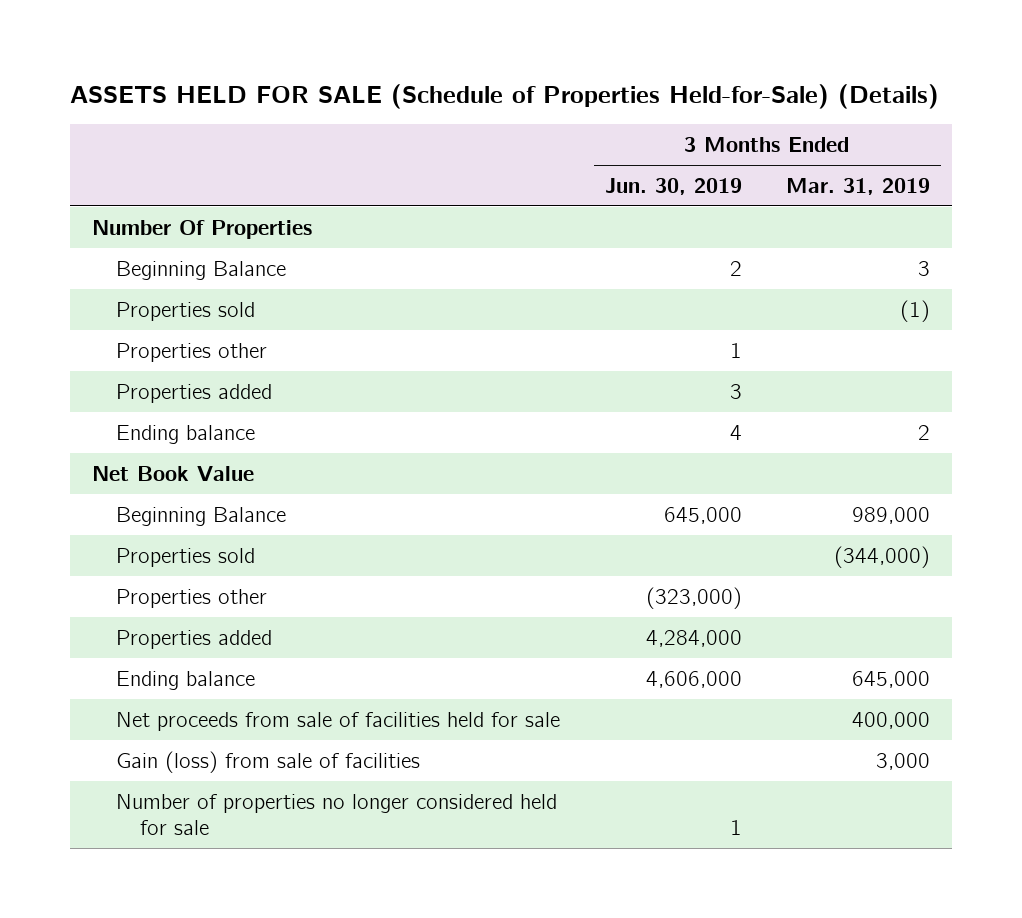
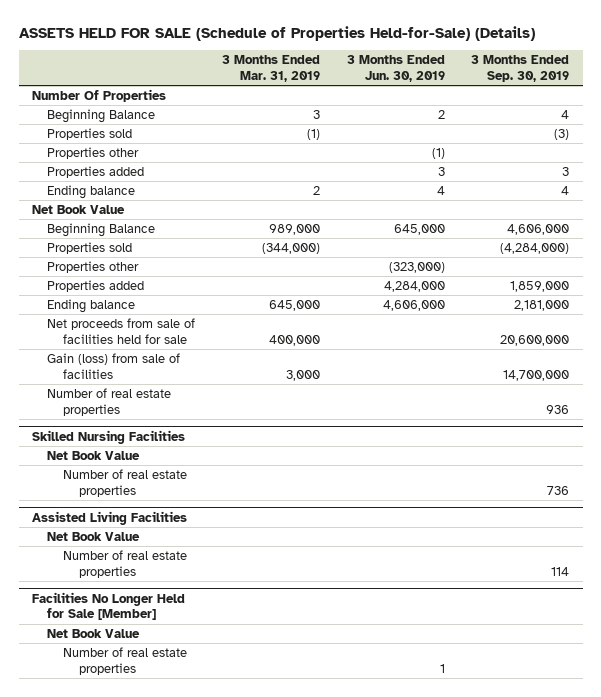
- | 3 Months Ended Jun. 30, 2019 | 3 Months Ended Mar. 31, 2019
+ | 3 Months Ended Mar. 31, 2019 | 3 Months Ended Jun. 30, 2019 | 3 Months Ended Sep. 30, 2019
- Properties other | 1 |
+ Properties other | | (1) |
- Number of properties no longer considered held for sale | 1 |
+ Number of real estate properties | | | 936
+ Skilled Nursing Facilities
+ Net Book Value
+ Number of real estate properties | | | 736
+ Assisted Living Facilities
+ Net Book Value
+ Number of real estate properties | | | 114
+ Facilities No Longer Held for Sale [Member]
+ Net Book Value
+ Number of real estate properties | | 1 |

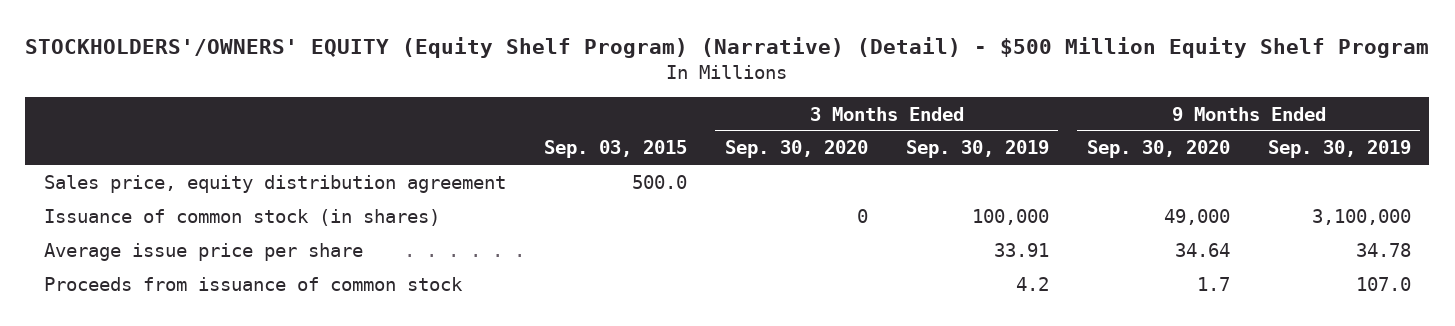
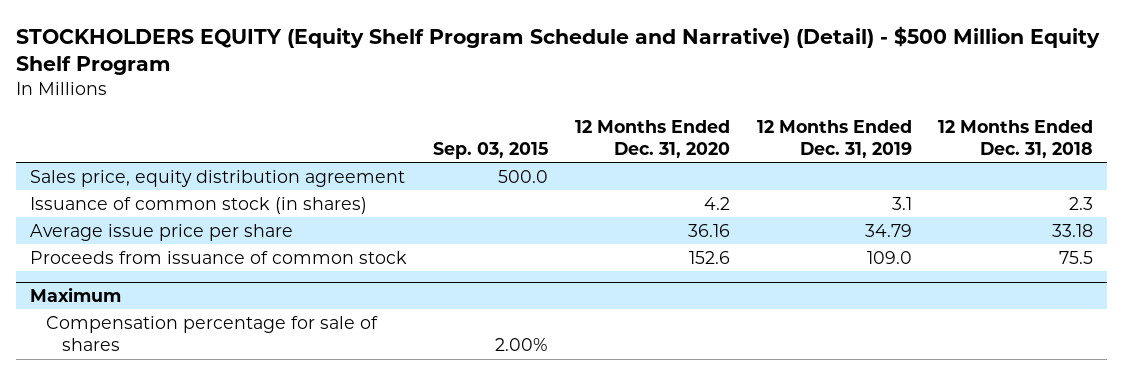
- STOCKHOLDERS'/OWNERS' EQUITY (Equity Shelf Program) (Narrative) (Detail) - $500 Million Equity Shelf Program
+ STOCKHOLDERS EQUITY (Equity Shelf Program Schedule and Narrative) (Detail) - $500 Million Equity Shelf Program
- | Sep. 03, 2015 | 3 Months Ended Sep. 30, 2020 | 3 Months Ended Sep. 30, 2019 | 9 Months Ended Sep. 30, 2020 | 9 Months Ended Sep. 30, 2019
+ | Sep. 03, 2015 | 12 Months Ended Dec. 31, 2020 | 12 Months Ended Dec. 31, 2019 | 12 Months Ended Dec. 31, 2018
+ Maximum
+ Compensation percentage for sale of shares | 2.00% | | |

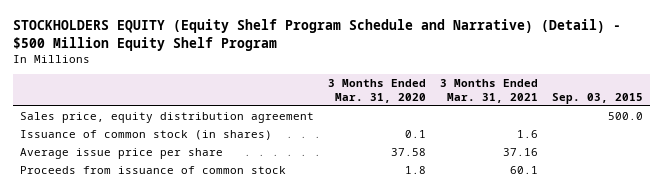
- | Sep. 03, 2015 | 12 Months Ended Dec. 31, 2020 | 12 Months Ended Dec. 31, 2019 | 12 Months Ended Dec. 31, 2018
+ | 3 Months Ended Mar. 31, 2020 | 3 Months Ended Mar. 31, 2021 | Sep. 03, 2015
- Maximum
- Compensation percentage for sale of shares | 2.00% | | |

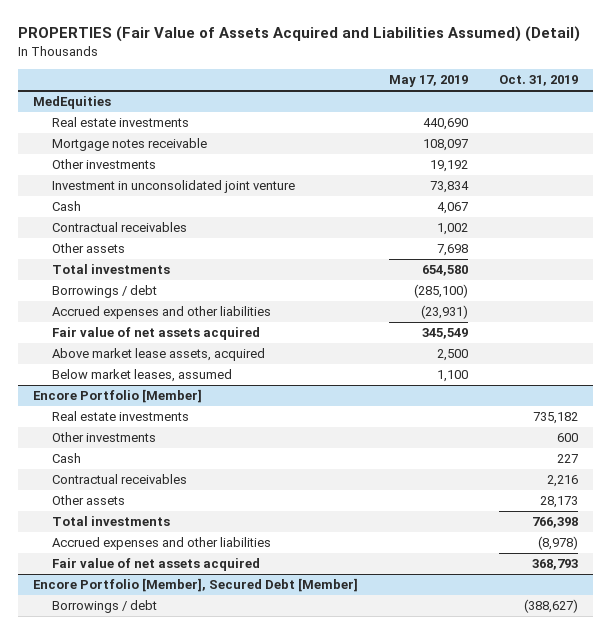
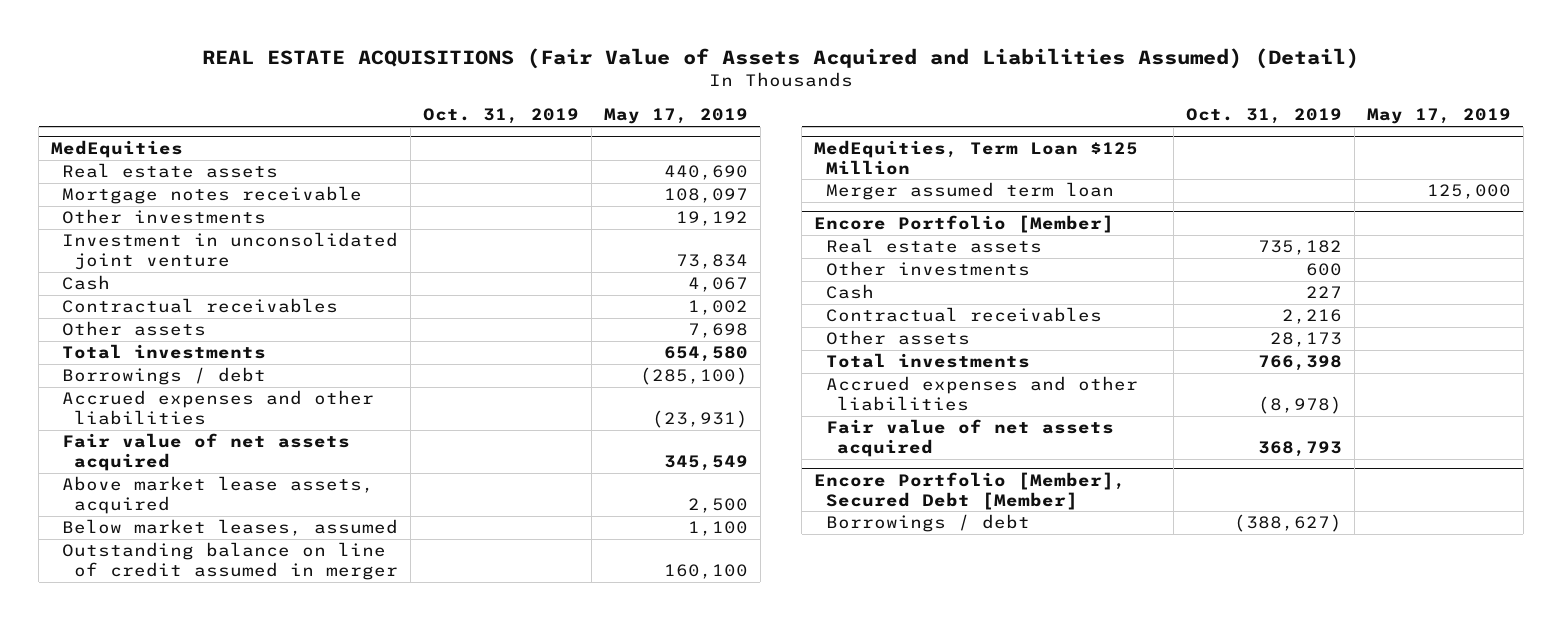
- PROPERTIES (Fair Value of Assets Acquired and Liabilities Assumed) (Detail)
+ REAL ESTATE ACQUISITIONS (Fair Value of Assets Acquired and Liabilities Assumed) (Detail)
- | May 17, 2019 | Oct. 31, 2019
+ | Oct. 31, 2019 | May 17, 2019
@ MedEquities
- Real estate investments | 440,690 |
+ Real estate assets | | 440,690
+ Outstanding balance on line of credit assumed in merger | | 160,100
+ MedEquities, Term Loan $125 Million
+ Merger assumed term loan | | 125,000
@ Encore Portfolio [Member]
- Real estate investments | | 735,182
+ Real estate assets | 735,182 |

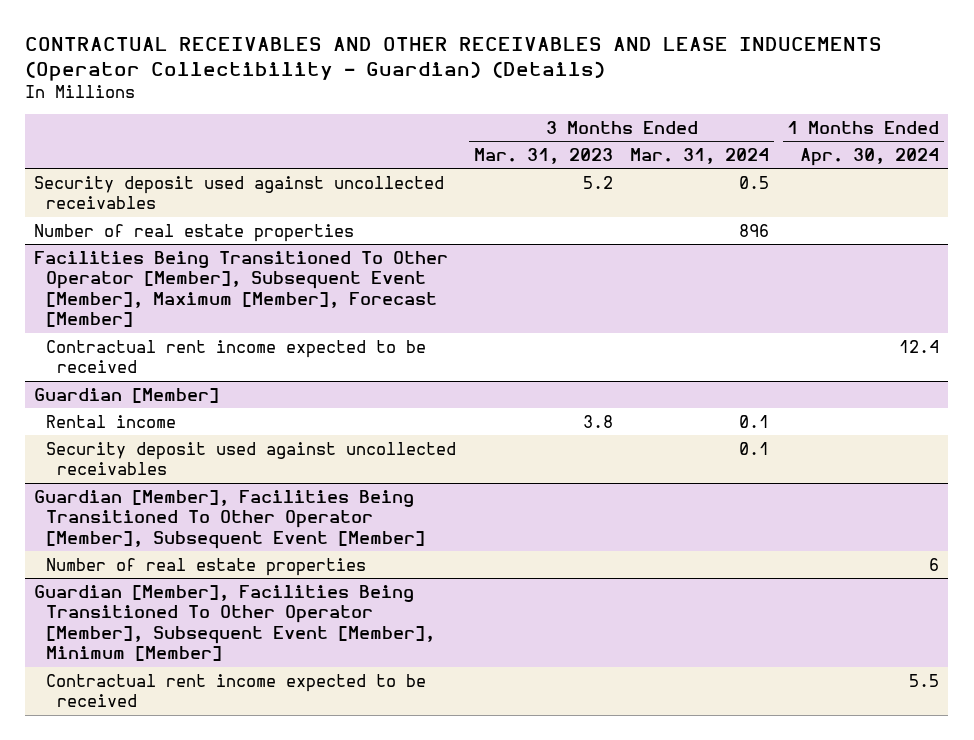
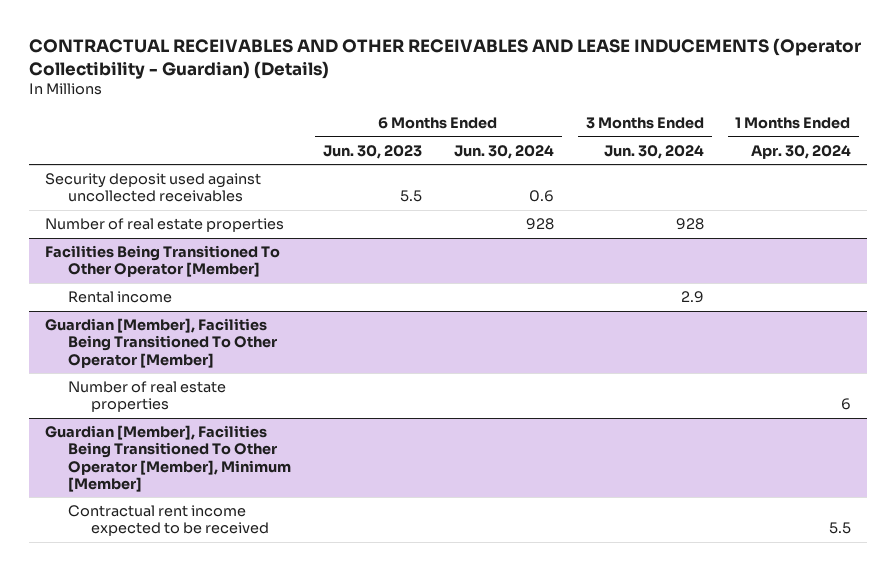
- | 3 Months Ended Mar. 31, 2023 | 3 Months Ended Mar. 31, 2024 | 1 Months Ended Apr. 30, 2024
+ | 6 Months Ended Jun. 30, 2023 | 6 Months Ended Jun. 30, 2024 | 3 Months Ended Jun. 30, 2024 | 1 Months Ended Apr. 30, 2024
- Facilities Being Transitioned To Other Operator [Member], Subsequent Event [Member], Maximum [Member], Forecast [Member]
- Contractual rent income expected to be received | | | 12.4
- Guardian [Member]
- Rental income | 3.8 | 0.1 |
- Security deposit used against uncollected receivables | | 0.1 |
- Guardian [Member], Facilities Being Transitioned To Other Operator [Member], Subsequent Event [Member]
+ Facilities Being Transitioned To Other Operator [Member]
+ Rental income | | | 2.9 |
+ Guardian [Member], Facilities Being Transitioned To Other Operator [Member]
- Guardian [Member], Facilities Being Transitioned To Other Operator [Member], Subsequent Event [Member], Minimum [Member]
+ Guardian [Member], Facilities Being Transitioned To Other Operator [Member], Minimum [Member]

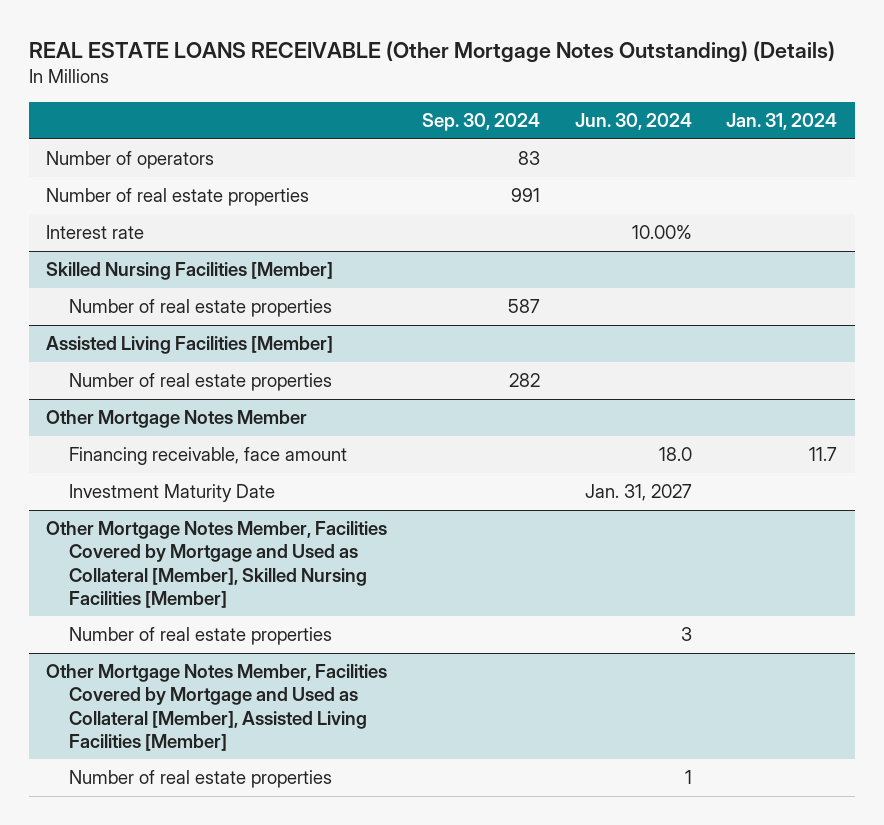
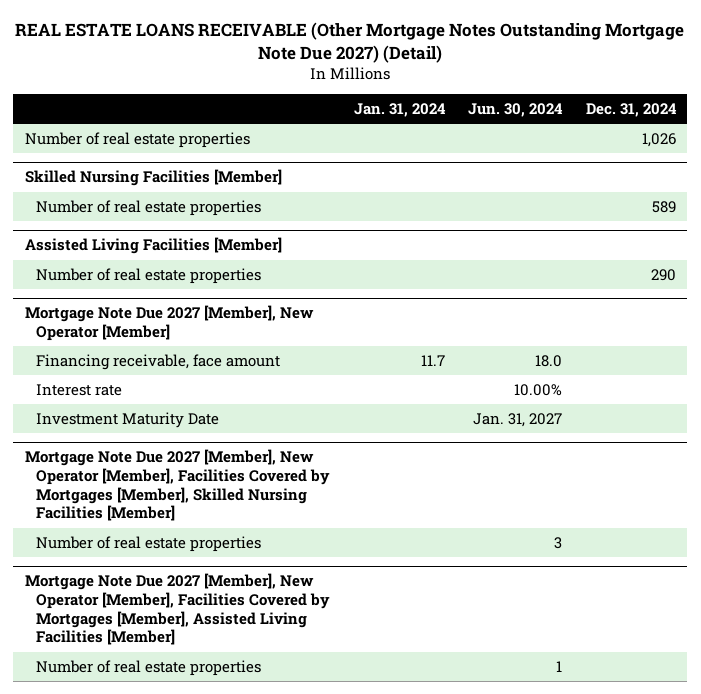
- REAL ESTATE LOANS RECEIVABLE (Other Mortgage Notes Outstanding) (Details)
+ REAL ESTATE LOANS RECEIVABLE (Other Mortgage Notes Outstanding Mortgage Note Due 2027) (Detail)
- | Sep. 30, 2024 | Jun. 30, 2024 | Jan. 31, 2024
+ | Jan. 31, 2024 | Jun. 30, 2024 | Dec. 31, 2024
- Number of operators | 83 | |
- Interest rate | | 10.00% |
- Other Mortgage Notes Member
+ Mortgage Note Due 2027 [Member], New Operator [Member]
+ Interest rate | | 10.00% |
- Other Mortgage Notes Member, Facilities Covered by Mortgage and Used as Collateral [Member], Skilled Nursing Facilities [Member]
+ Mortgage Note Due 2027 [Member], New Operator [Member], Facilities Covered by Mortgages [Member], Skilled Nursing Facilities [Member]
- Other Mortgage Notes Member, Facilities Covered by Mortgage and Used as Collateral [Member], Assisted Living Facilities [Member]
+ Mortgage Note Due 2027 [Member], New Operator [Member], Facilities Covered by Mortgages [Member], Assisted Living Facilities [Member]

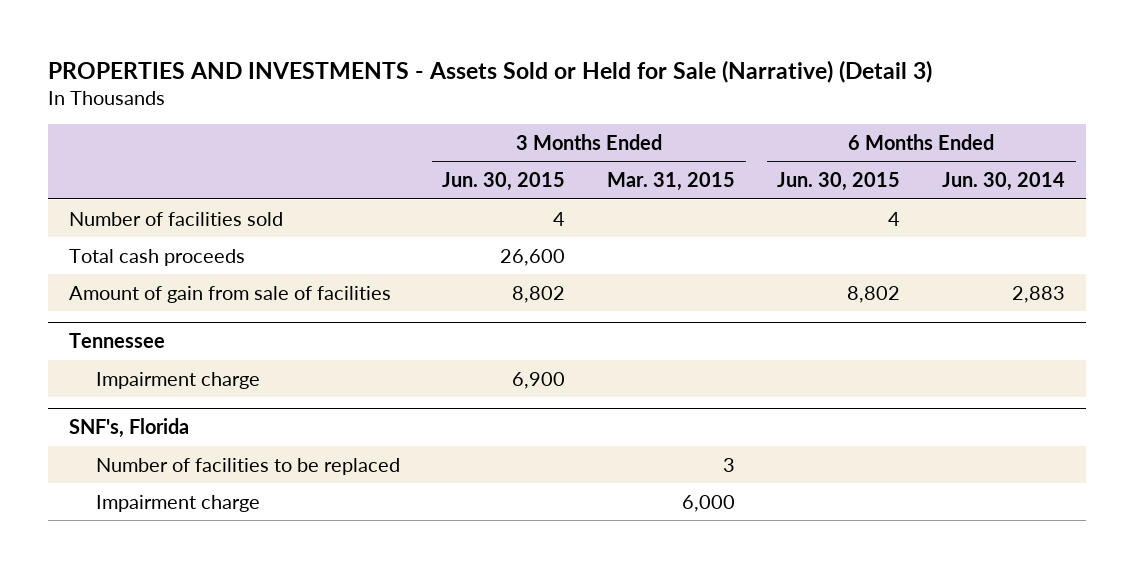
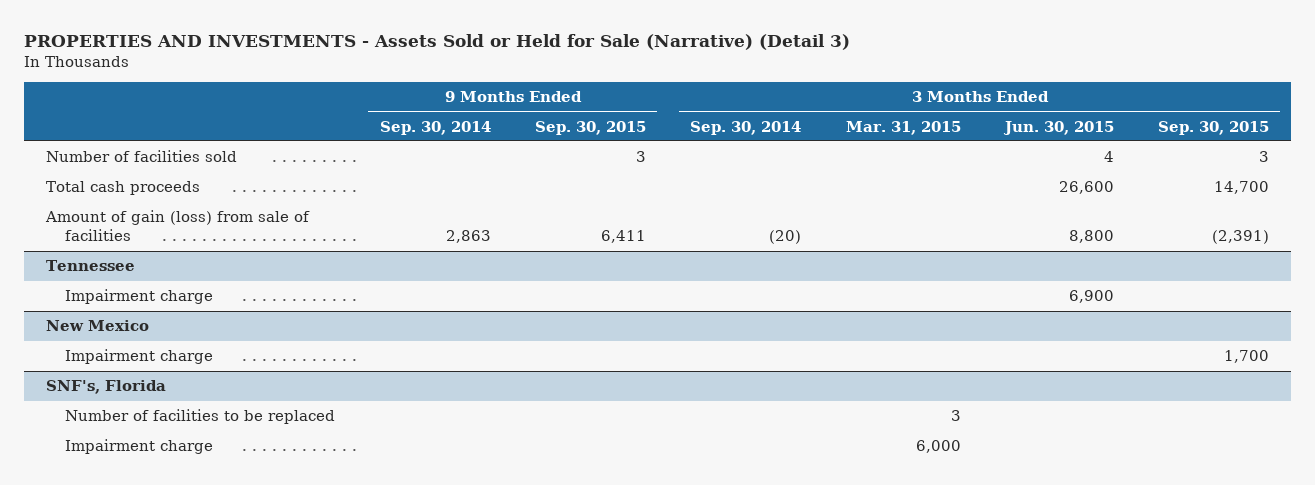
- | 3 Months Ended Jun. 30, 2015 | 3 Months Ended Mar. 31, 2015 | 6 Months Ended Jun. 30, 2015 | 6 Months Ended Jun. 30, 2014
+ | 9 Months Ended Sep. 30, 2014 | 9 Months Ended Sep. 30, 2015 | 3 Months Ended Sep. 30, 2014 | 3 Months Ended Mar. 31, 2015 | 3 Months Ended Jun. 30, 2015 | 3 Months Ended Sep. 30, 2015
- Amount of gain from sale of facilities | 8,802 | | 8,802 | 2,883
+ Amount of gain (loss) from sale of facilities | 2,863 | 6,411 | (20) | | 8,800 | (2,391)
+ New Mexico
+ Impairment charge | | | | | | 1,700

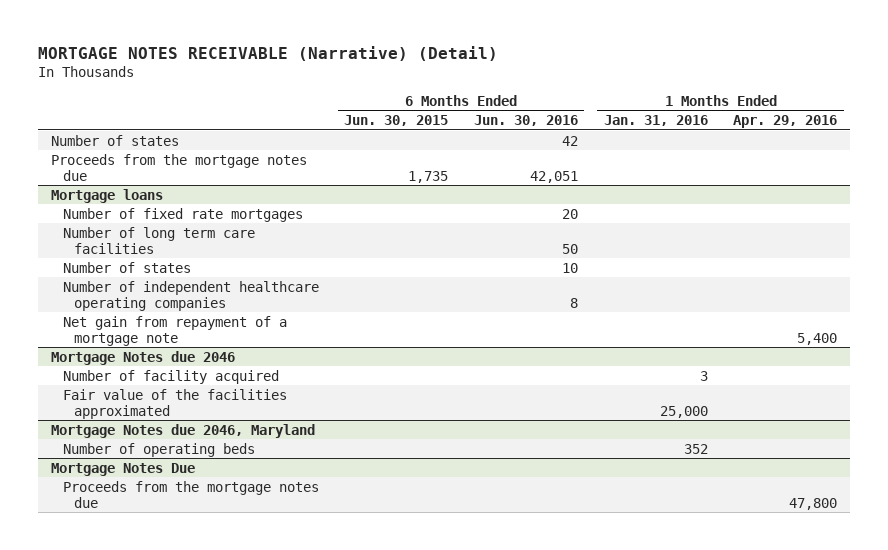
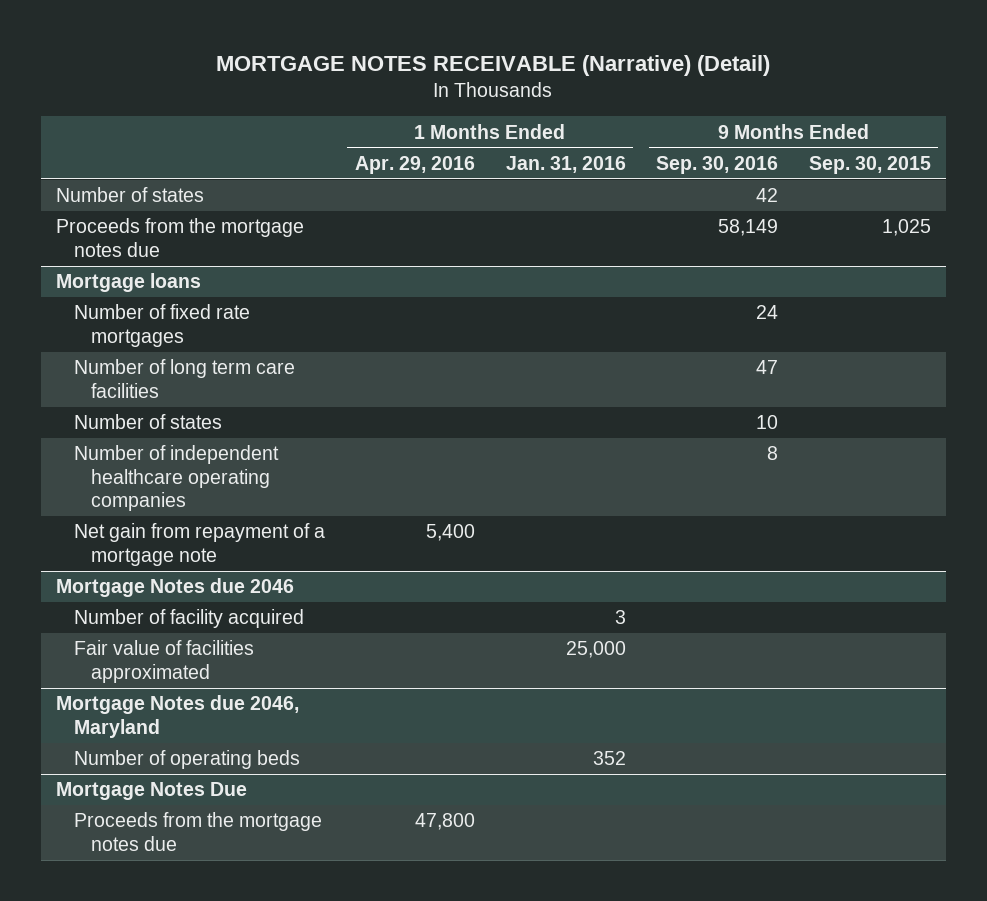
- | 6 Months Ended Jun. 30, 2015 | 6 Months Ended Jun. 30, 2016 | 1 Months Ended Jan. 31, 2016 | 1 Months Ended Apr. 29, 2016
+ | 1 Months Ended Apr. 29, 2016 | 1 Months Ended Jan. 31, 2016 | 9 Months Ended Sep. 30, 2016 | 9 Months Ended Sep. 30, 2015
@ Mortgage Notes due 2046
- Fair value of the facilities approximated | | | 25,000 |
+ Fair value of facilities approximated | | 25,000 | |

